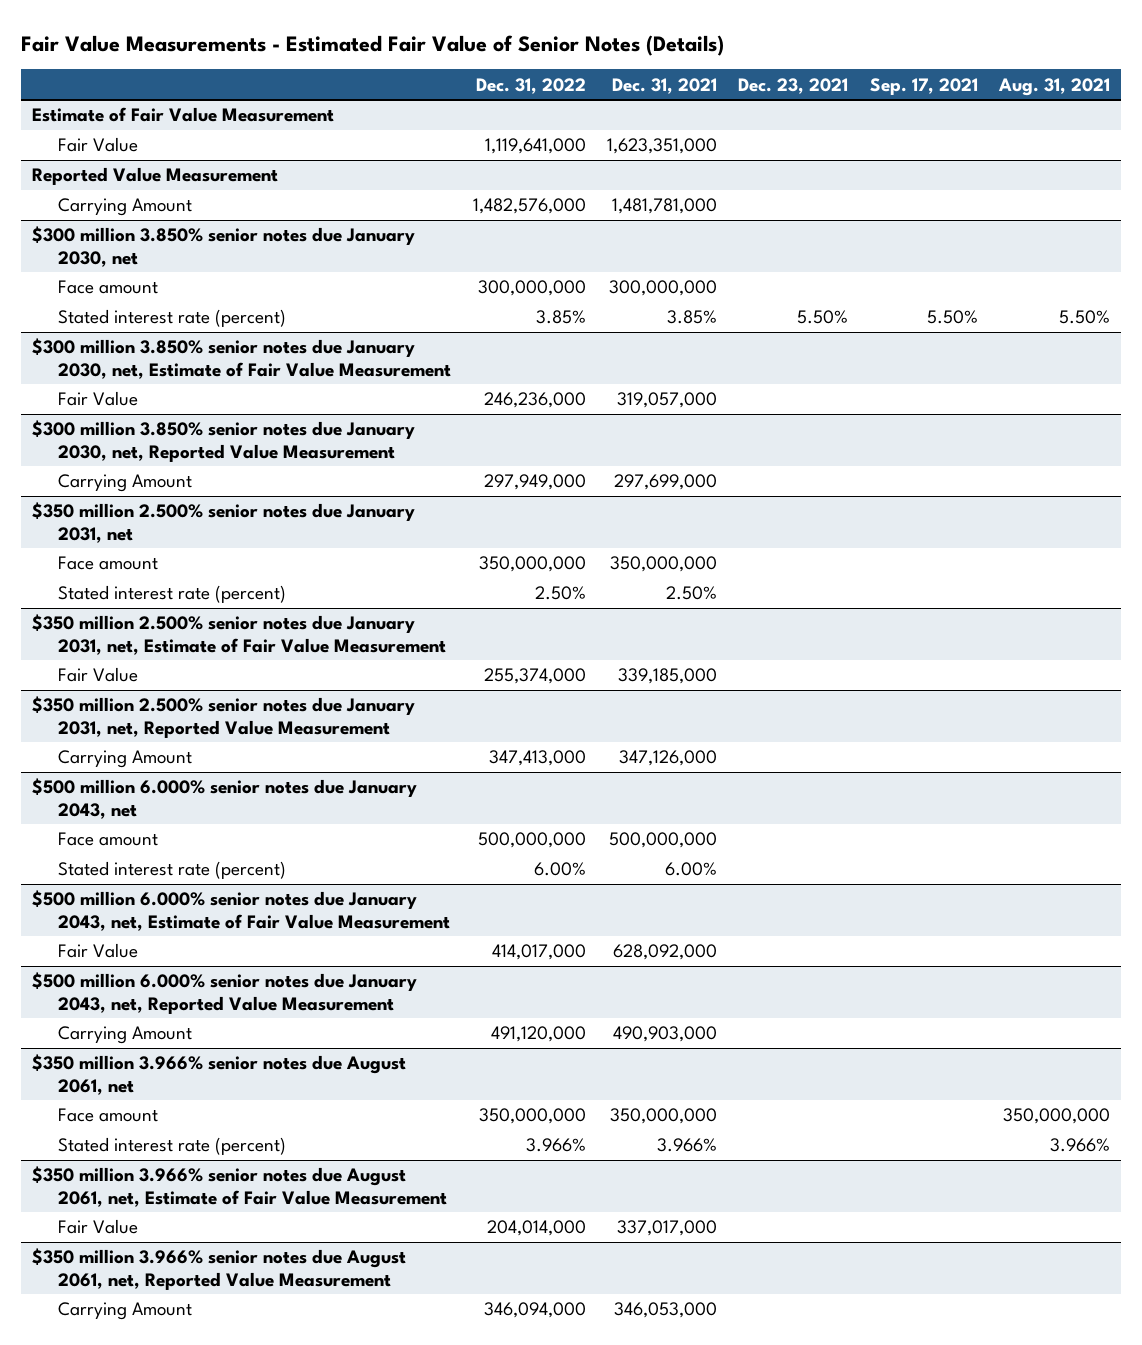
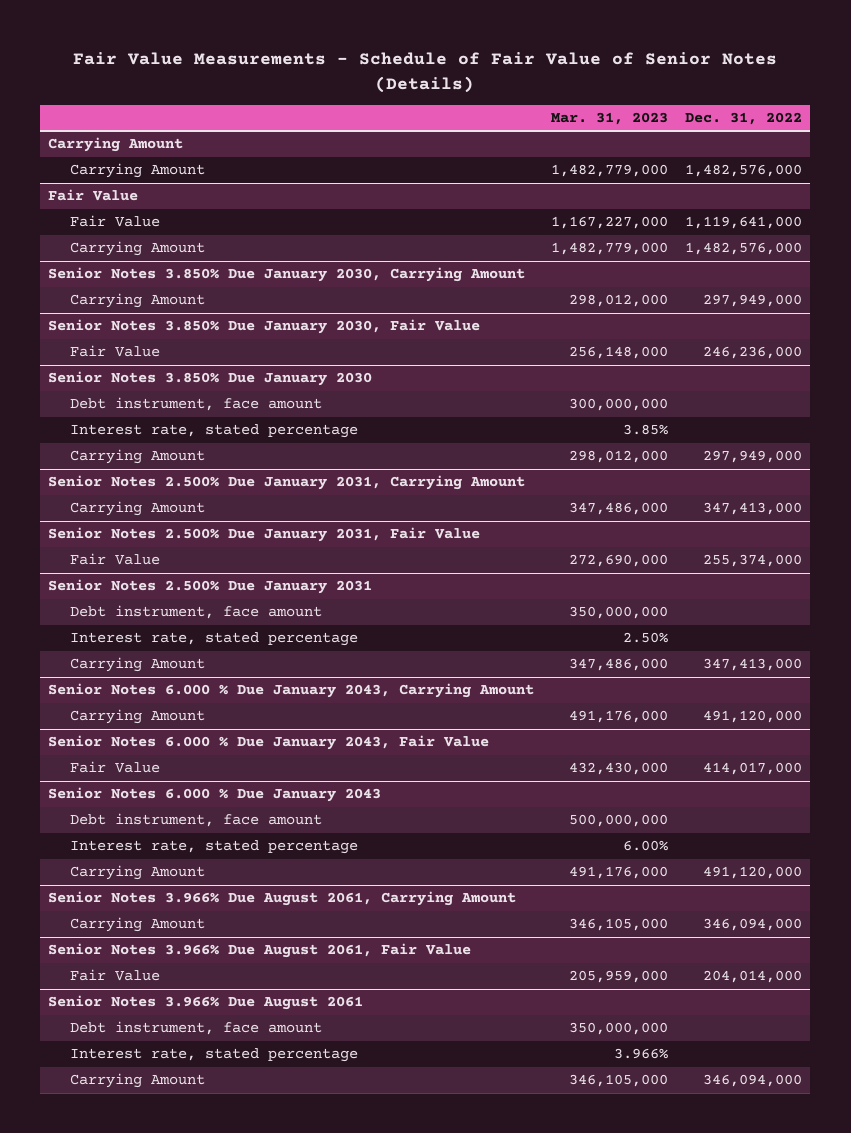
- Fair Value Measurements - Estimated Fair Value of Senior Notes (Details)
+ Fair Value Measurements - Schedule of Fair Value of Senior Notes (Details)
- | Dec. 31, 2022 | Dec. 31, 2021 | Dec. 23, 2021 | Sep. 17, 2021 | Aug. 31, 2021
+ | Mar. 31, 2023 | Dec. 31, 2022
- Estimate of Fair Value Measurement
+ Carrying Amount
+ Carrying Amount | 1,482,779,000 | 1,482,576,000
+ Fair Value
- Reported Value Measurement
- $300 million 3.850% senior notes due January 2030, net
- Face amount | 300,000,000 | 300,000,000 | | |
- Stated interest rate (percent) | 3.85% | 3.85% | 5.50% | 5.50% | 5.50%
- $300 million 3.850% senior notes due January 2030, net, Estimate of Fair Value Measurement
+ Senior Notes 3.850% Due January 2030, Carrying Amount
+ Carrying Amount | 298,012,000 | 297,949,000
+ Senior Notes 3.850% Due January 2030, Fair Value
- $300 million 3.850% senior notes due January 2030, net, Reported Value Measurement
+ Senior Notes 3.850% Due January 2030
+ Debt instrument, face amount | 300,000,000 |
+ Interest rate, stated percentage | 3.85% |
- $350 million 2.500% senior notes due January 2031, net
- Face amount | 350,000,000 | 350,000,000 | | |
- Stated interest rate (percent) | 2.50% | 2.50% | | |
- $350 million 2.500% senior notes due January 2031, net, Estimate of Fair Value Measurement
+ Senior Notes 2.500% Due January 2031, Carrying Amount
+ Carrying Amount | 347,486,000 | 347,413,000
+ Senior Notes 2.500% Due January 2031, Fair Value
- $350 million 2.500% senior notes due January 2031, net, Reported Value Measurement
+ Senior Notes 2.500% Due January 2031
+ Debt instrument, face amount | 350,000,000 |
+ Interest rate, stated percentage | 2.50% |
- $500 million 6.000% senior notes due January 2043, net
- Face amount | 500,000,000 | 500,000,000 | | |
- Stated interest rate (percent) | 6.00% | 6.00% | | |
- $500 million 6.000% senior notes due January 2043, net, Estimate of Fair Value Measurement
+ Senior Notes 6.000 % Due January 2043, Carrying Amount
+ Carrying Amount | 491,176,000 | 491,120,000
+ Senior Notes 6.000 % Due January 2043, Fair Value
- $500 million 6.000% senior notes due January 2043, net, Reported Value Measurement
+ Senior Notes 6.000 % Due January 2043
+ Debt instrument, face amount | 500,000,000 |
+ Interest rate, stated percentage | 6.00% |
- $350 million 3.966% senior notes due August 2061, net
- Face amount | 350,000,000 | 350,000,000 | | | 350,000,000
- Stated interest rate (percent) | 3.966% | 3.966% | | | 3.966%
- $350 million 3.966% senior notes due August 2061, net, Estimate of Fair Value Measurement
+ Senior Notes 3.966% Due August 2061, Carrying Amount
+ Carrying Amount | 346,105,000 | 346,094,000
+ Senior Notes 3.966% Due August 2061, Fair Value
- $350 million 3.966% senior notes due August 2061, net, Reported Value Measurement
+ Senior Notes 3.966% Due August 2061
+ Debt instrument, face amount | 350,000,000 |
+ Interest rate, stated percentage | 3.966% |

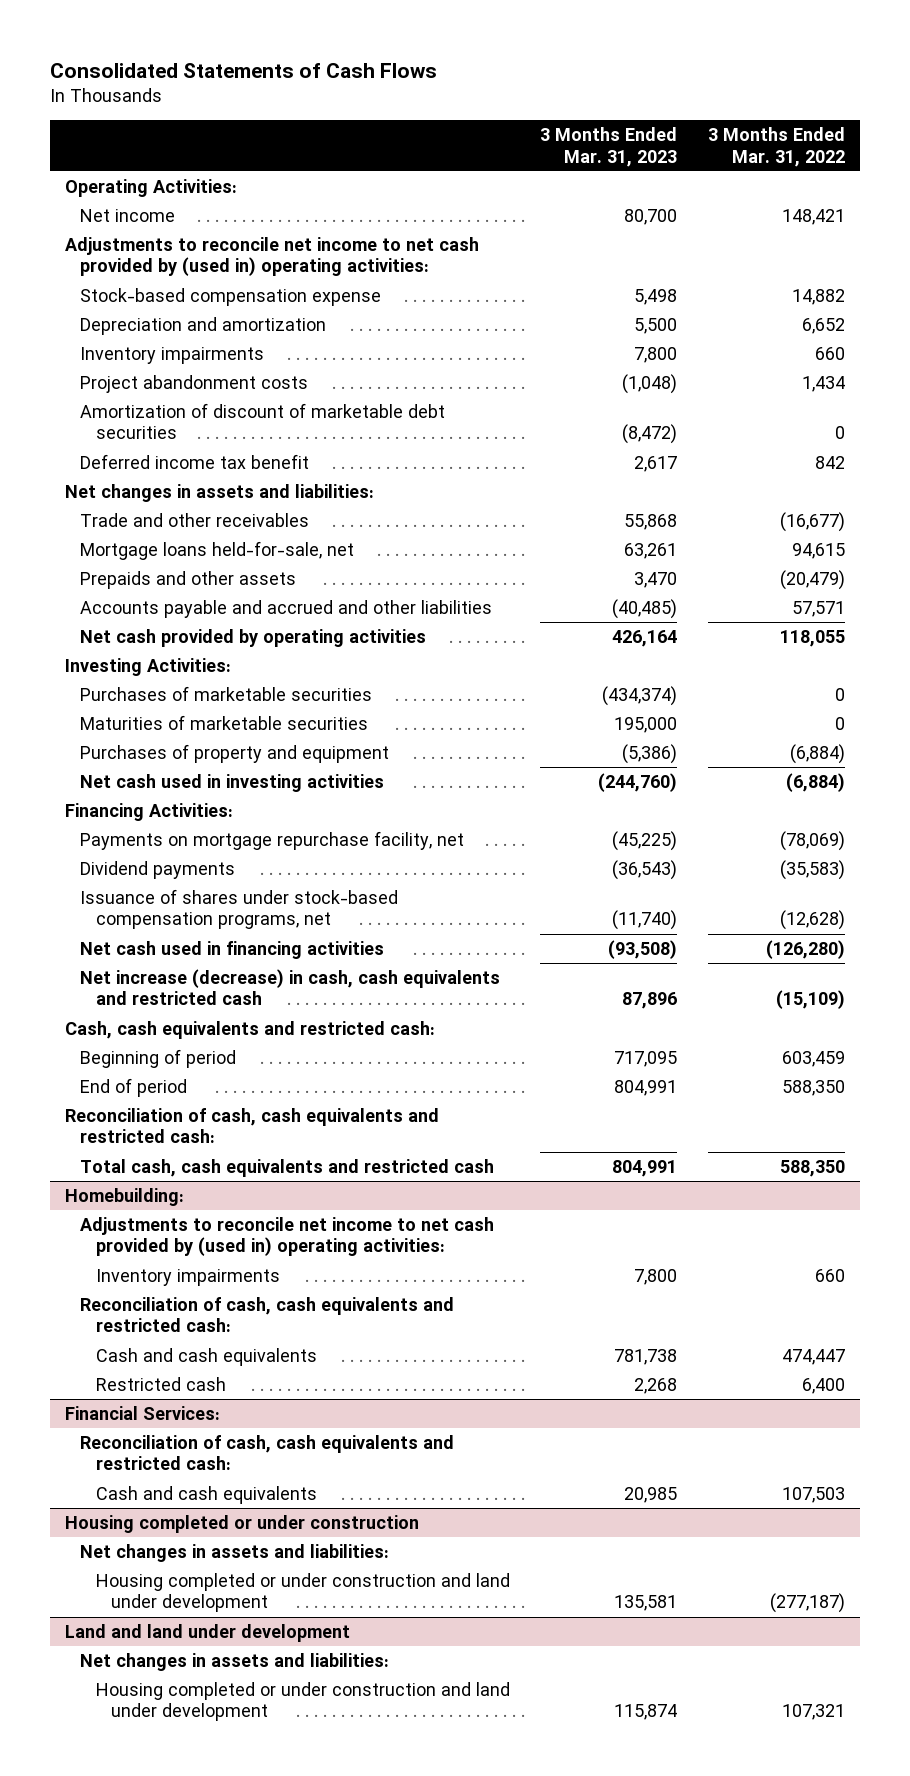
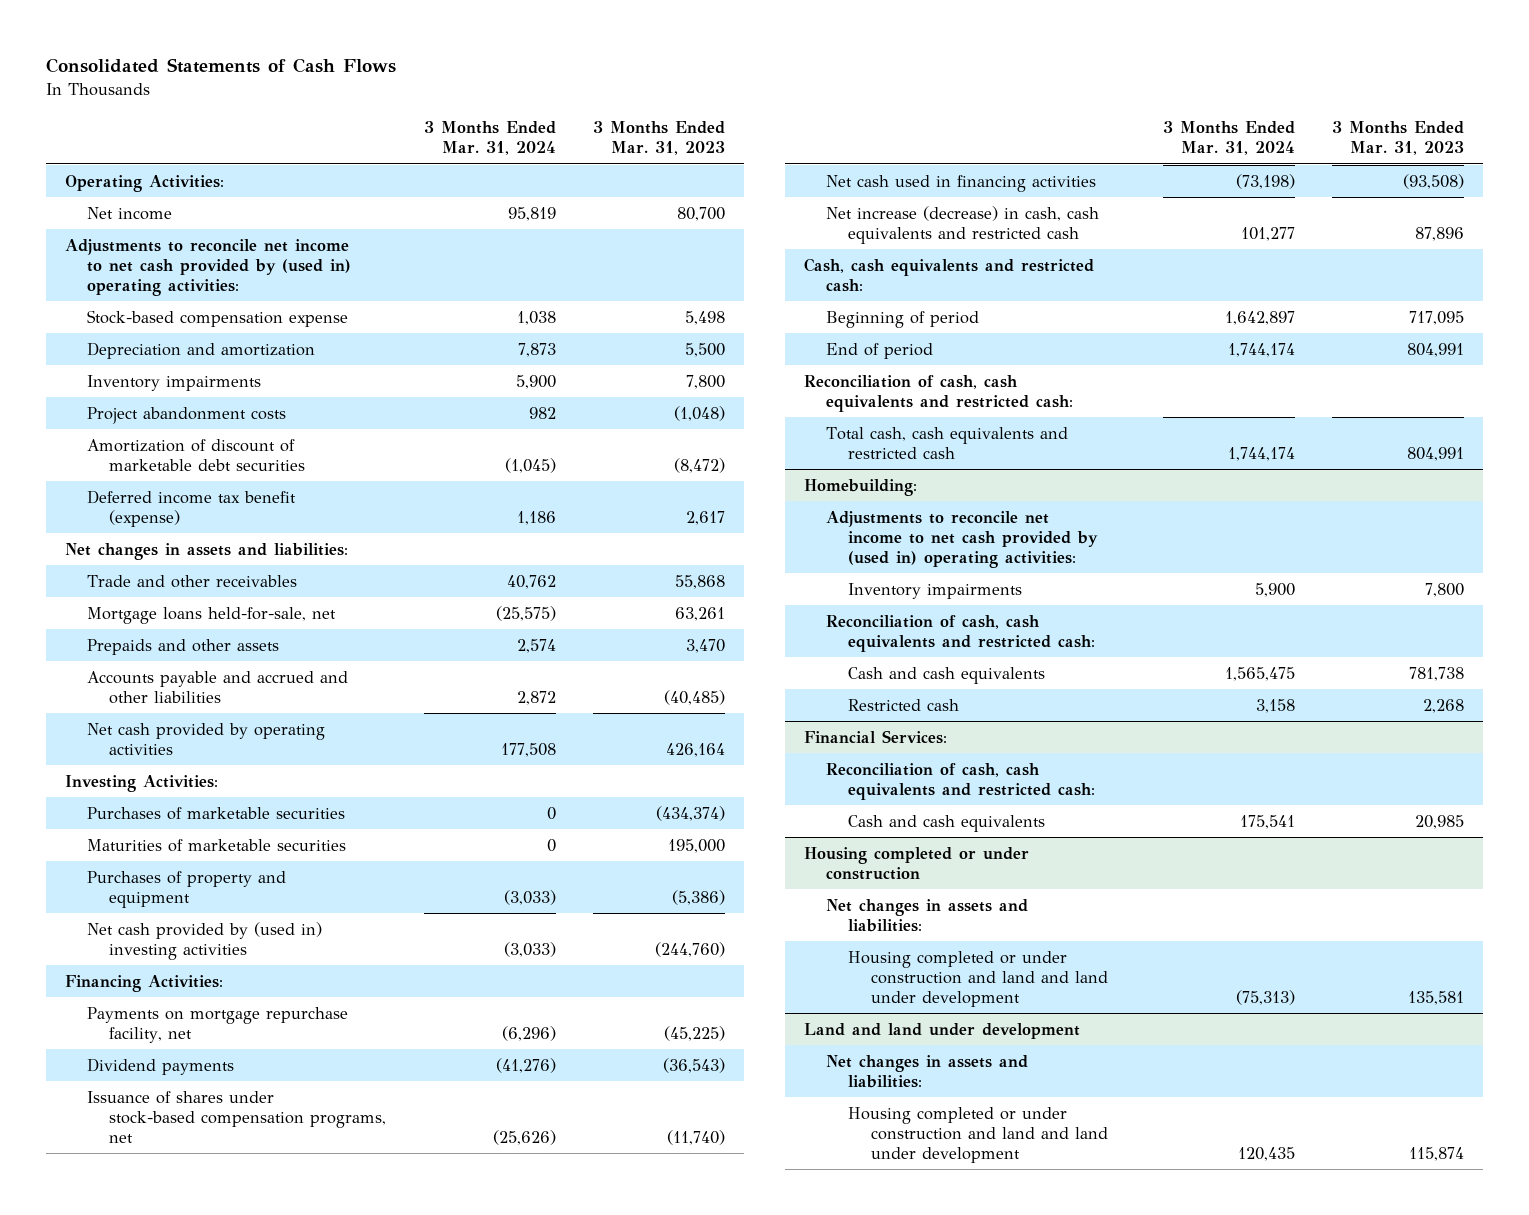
- | 3 Months Ended Mar. 31, 2023 | 3 Months Ended Mar. 31, 2022
+ | 3 Months Ended Mar. 31, 2024 | 3 Months Ended Mar. 31, 2023
- Deferred income tax benefit | 2,617 | 842
+ Deferred income tax benefit (expense) | 1,186 | 2,617
- Net cash used in investing activities | (244,760) | (6,884)
+ Net cash provided by (used in) investing activities | (3,033) | (244,760)
@ Housing completed or under construction
- Housing completed or under construction and land under development | 135,581 | (277,187)
+ Housing completed or under construction and land and land under development | (75,313) | 135,581
@ Land and land under development
- Housing completed or under construction and land under development | 115,874 | 107,321
+ Housing completed or under construction and land and land under development | 120,435 | 115,874

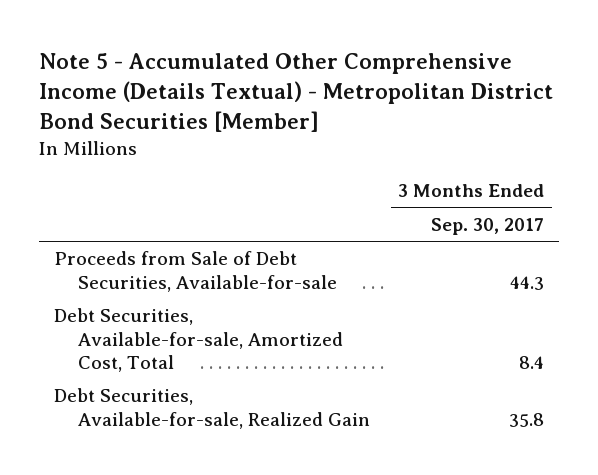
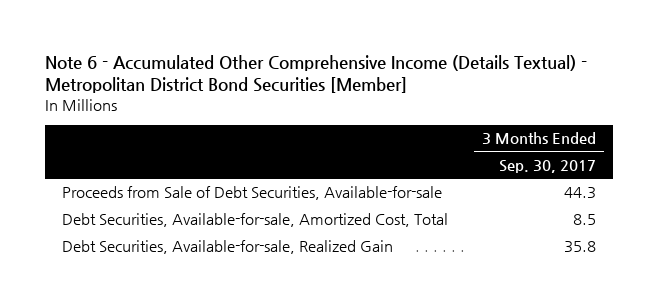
- Note 5 - Accumulated Other Comprehensive Income (Details Textual) - Metropolitan District Bond Securities [Member]
+ Note 6 - Accumulated Other Comprehensive Income (Details Textual) - Metropolitan District Bond Securities [Member]
- Debt Securities, Available-for-sale, Amortized Cost, Total | 8.4
+ Debt Securities, Available-for-sale, Amortized Cost, Total | 8.5

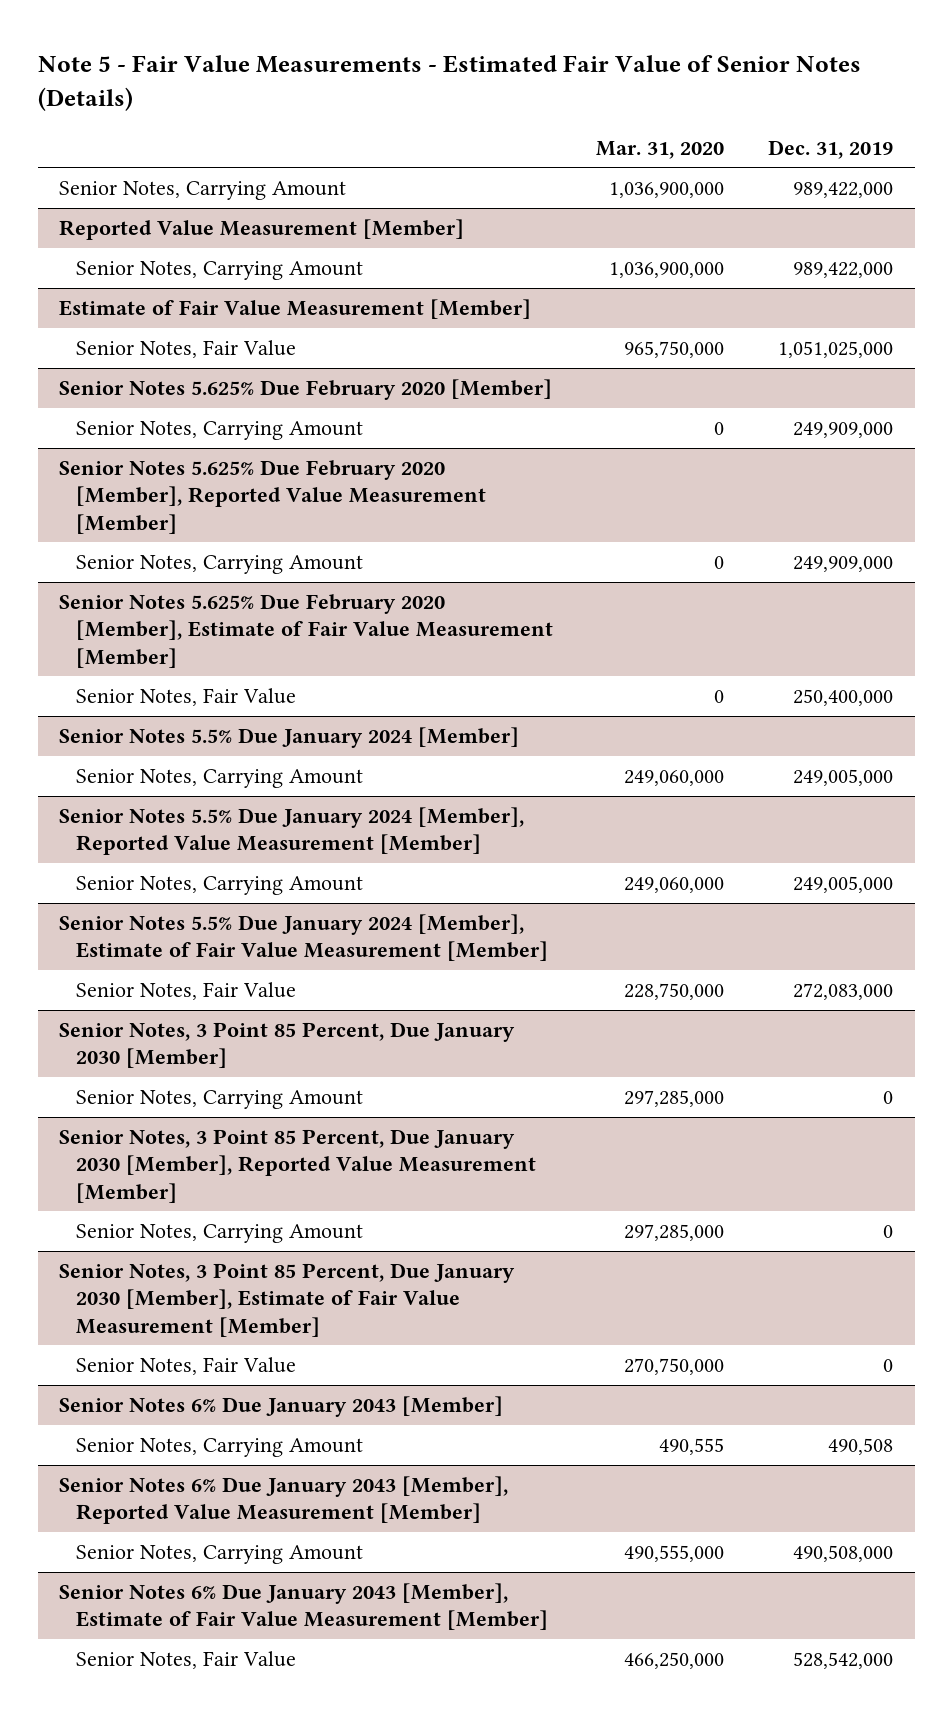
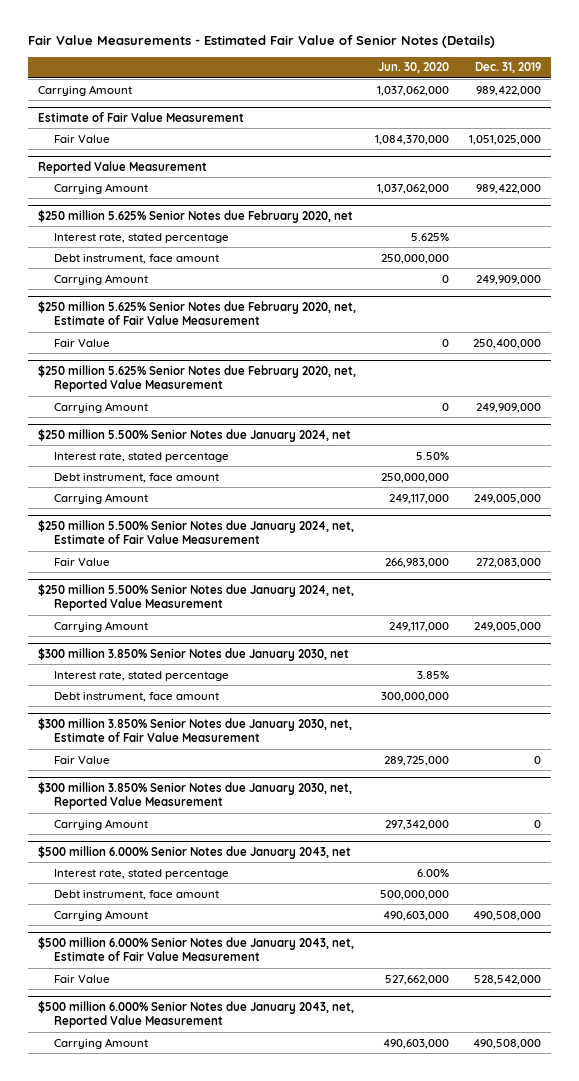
- Note 5 - Fair Value Measurements - Estimated Fair Value of Senior Notes (Details)
+ Fair Value Measurements - Estimated Fair Value of Senior Notes (Details)
- | Mar. 31, 2020 | Dec. 31, 2019
+ | Jun. 30, 2020 | Dec. 31, 2019
- Senior Notes, Carrying Amount | 1,036,900,000 | 989,422,000
- Reported Value Measurement [Member]
- Senior Notes, Carrying Amount | 1,036,900,000 | 989,422,000
- Estimate of Fair Value Measurement [Member]
- Senior Notes, Fair Value | 965,750,000 | 1,051,025,000
- Senior Notes 5.625% Due February 2020 [Member]
- Senior Notes, Carrying Amount | 0 | 249,909,000
- Senior Notes 5.625% Due February 2020 [Member], Reported Value Measurement [Member]
- Senior Notes, Carrying Amount | 0 | 249,909,000
- Senior Notes 5.625% Due February 2020 [Member], Estimate of Fair Value Measurement [Member]
- Senior Notes, Fair Value | 0 | 250,400,000
- Senior Notes 5.5% Due January 2024 [Member]
- Senior Notes, Carrying Amount | 249,060,000 | 249,005,000
- Senior Notes 5.5% Due January 2024 [Member], Reported Value Measurement [Member]
- Senior Notes, Carrying Amount | 249,060,000 | 249,005,000
- Senior Notes 5.5% Due January 2024 [Member], Estimate of Fair Value Measurement [Member]
- Senior Notes, Fair Value | 228,750,000 | 272,083,000
- Senior Notes, 3 Point 85 Percent, Due January 2030 [Member]
- Senior Notes, Carrying Amount | 297,285,000 | 0
- Senior Notes, 3 Point 85 Percent, Due January 2030 [Member], Reported Value Measurement [Member]
- Senior Notes, Carrying Amount | 297,285,000 | 0
- Senior Notes, 3 Point 85 Percent, Due January 2030 [Member], Estimate of Fair Value Measurement [Member]
- Senior Notes, Fair Value | 270,750,000 | 0
- Senior Notes 6% Due January 2043 [Member]
- Senior Notes, Carrying Amount | 490,555 | 490,508
- Senior Notes 6% Due January 2043 [Member], Reported Value Measurement [Member]
- Senior Notes, Carrying Amount | 490,555,000 | 490,508,000
- Senior Notes 6% Due January 2043 [Member], Estimate of Fair Value Measurement [Member]
- Senior Notes, Fair Value | 466,250,000 | 528,542,000
+ Carrying Amount | 1,037,062,000 | 989,422,000
+ Estimate of Fair Value Measurement
+ Fair Value | 1,084,370,000 | 1,051,025,000
+ Reported Value Measurement
+ Carrying Amount | 1,037,062,000 | 989,422,000
+ $250 million 5.625% Senior Notes due February 2020, net
+ Interest rate, stated percentage | 5.625% |
+ Debt instrument, face amount | 250,000,000 |
+ Carrying Amount | 0 | 249,909,000
+ $250 million 5.625% Senior Notes due February 2020, net, Estimate of Fair Value Measurement
+ Fair Value | 0 | 250,400,000
+ $250 million 5.625% Senior Notes due February 2020, net, Reported Value Measurement
+ Carrying Amount | 0 | 249,909,000
+ $250 million 5.500% Senior Notes due January 2024, net
+ Interest rate, stated percentage | 5.50% |
+ Debt instrument, face amount | 250,000,000 |
+ Carrying Amount | 249,117,000 | 249,005,000
+ $250 million 5.500% Senior Notes due January 2024, net, Estimate of Fair Value Measurement
+ Fair Value | 266,983,000 | 272,083,000
+ $250 million 5.500% Senior Notes due January 2024, net, Reported Value Measurement
+ Carrying Amount | 249,117,000 | 249,005,000
+ $300 million 3.850% Senior Notes due January 2030, net
+ Interest rate, stated percentage | 3.85% |
+ Debt instrument, face amount | 300,000,000 |
+ $300 million 3.850% Senior Notes due January 2030, net, Estimate of Fair Value Measurement
+ Fair Value | 289,725,000 | 0
+ $300 million 3.850% Senior Notes due January 2030, net, Reported Value Measurement
+ Carrying Amount | 297,342,000 | 0
+ $500 million 6.000% Senior Notes due January 2043, net
+ Interest rate, stated percentage | 6.00% |
+ Debt instrument, face amount | 500,000,000 |
+ Carrying Amount | 490,603,000 | 490,508,000
+ $500 million 6.000% Senior Notes due January 2043, net, Estimate of Fair Value Measurement
+ Fair Value | 527,662,000 | 528,542,000
+ $500 million 6.000% Senior Notes due January 2043, net, Reported Value Measurement
+ Carrying Amount | 490,603,000 | 490,508,000

